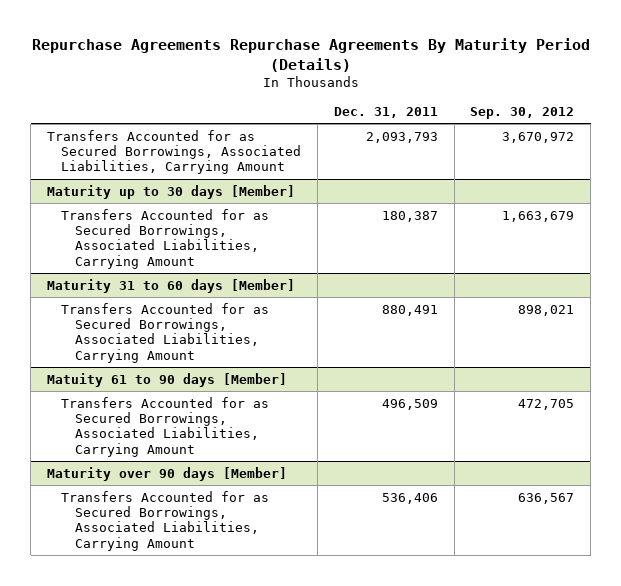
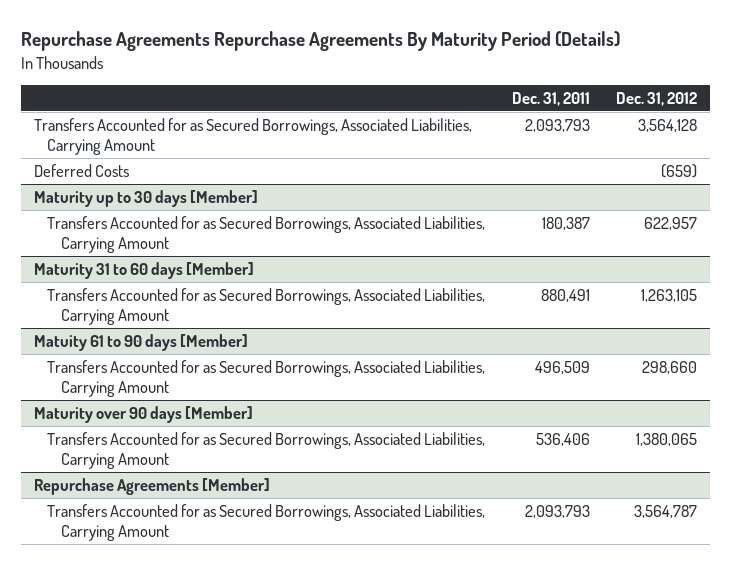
- | Dec. 31, 2011 | Sep. 30, 2012
+ | Dec. 31, 2011 | Dec. 31, 2012
+ Deferred Costs | | (659)
+ Repurchase Agreements [Member]
+ Transfers Accounted for as Secured Borrowings, Associated Liabilities, Carrying Amount | 2,093,793 | 3,564,787

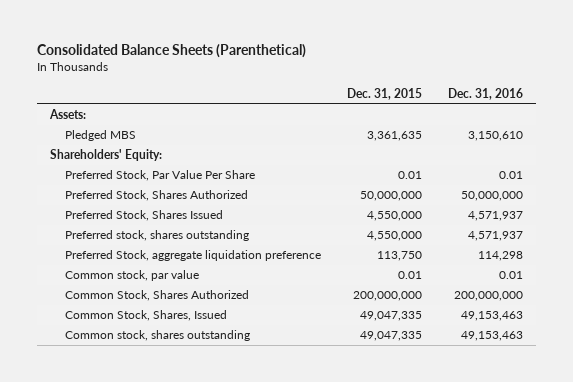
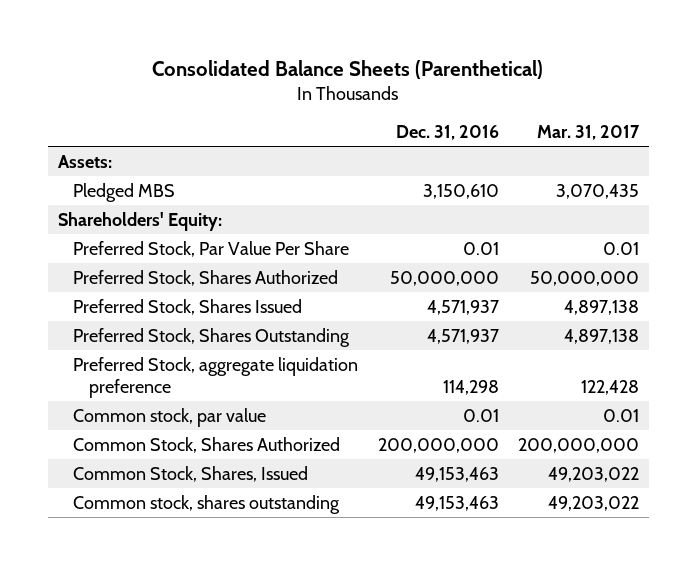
- | Dec. 31, 2015 | Dec. 31, 2016
+ | Dec. 31, 2016 | Mar. 31, 2017
- Preferred stock, shares outstanding | 4,550,000 | 4,571,937
+ Preferred Stock, Shares Outstanding | 4,571,937 | 4,897,138

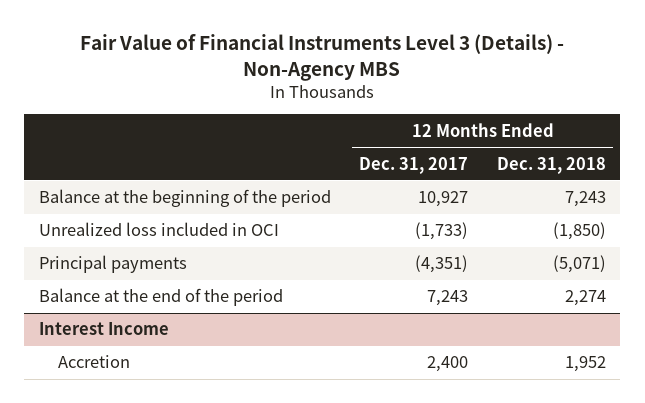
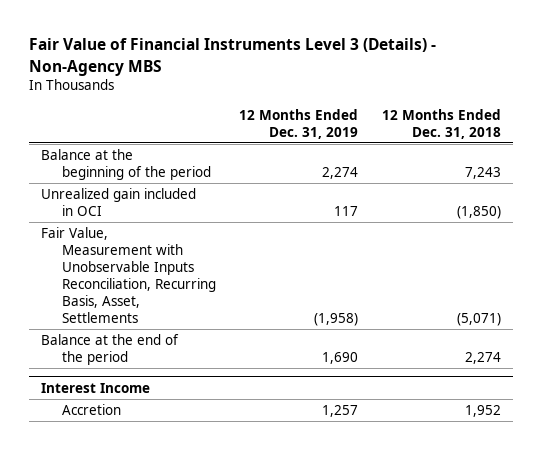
- | 12 Months Ended Dec. 31, 2017 | 12 Months Ended Dec. 31, 2018
+ | 12 Months Ended Dec. 31, 2019 | 12 Months Ended Dec. 31, 2018
- Unrealized loss included in OCI | (1,733) | (1,850)
- Principal payments | (4,351) | (5,071)
+ Unrealized gain included in OCI | 117 | (1,850)
+ Fair Value, Measurement with Unobservable Inputs Reconciliation, Recurring Basis, Asset, Settlements | (1,958) | (5,071)

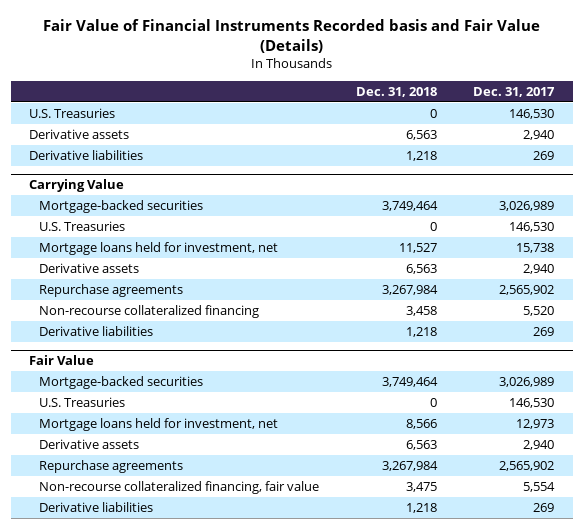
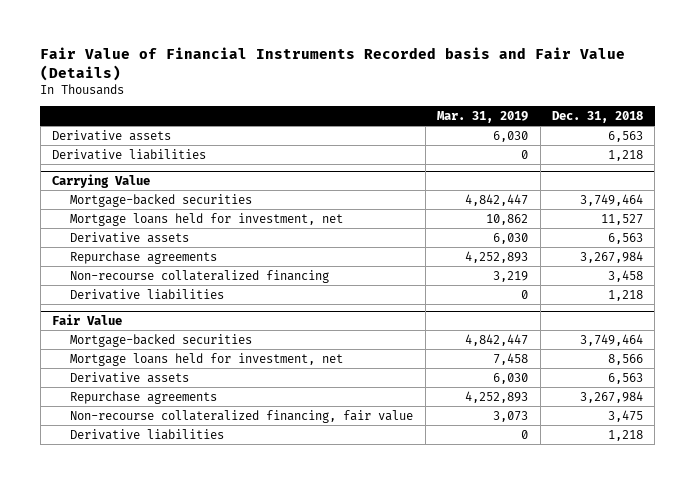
- | Dec. 31, 2018 | Dec. 31, 2017
+ | Mar. 31, 2019 | Dec. 31, 2018
- U.S. Treasuries | 0 | 146,530
@ Carrying Value
- U.S. Treasuries | 0 | 146,530
@ Fair Value
- U.S. Treasuries | 0 | 146,530

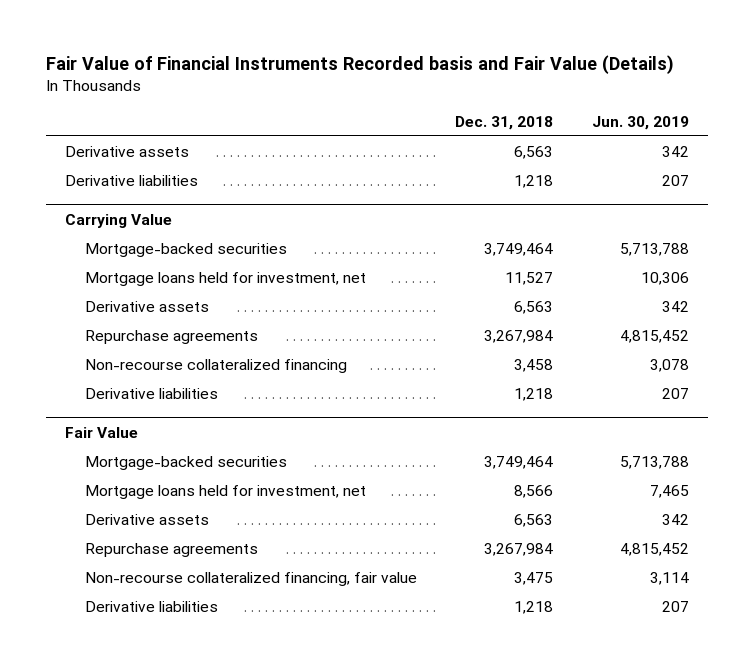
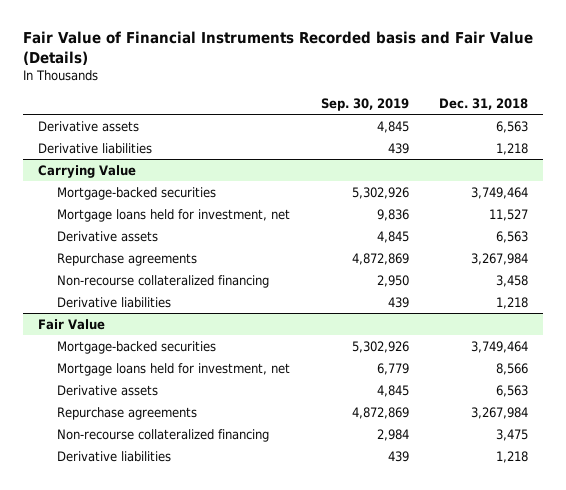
- | Dec. 31, 2018 | Jun. 30, 2019
+ | Sep. 30, 2019 | Dec. 31, 2018
@ Fair Value
- Non-recourse collateralized financing, fair value | 3,475 | 3,114
+ Non-recourse collateralized financing | 2,984 | 3,475

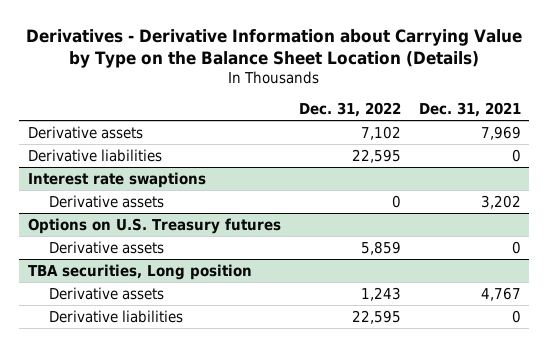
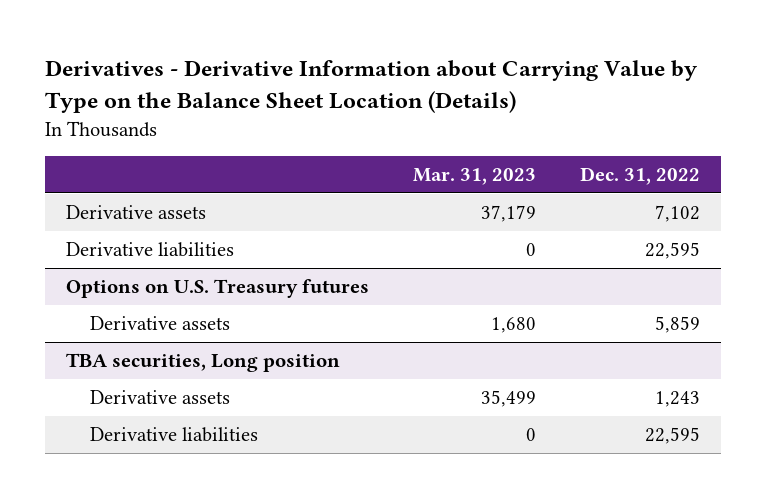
- | Dec. 31, 2022 | Dec. 31, 2021
+ | Mar. 31, 2023 | Dec. 31, 2022
- Interest rate swaptions
- Derivative assets | 0 | 3,202

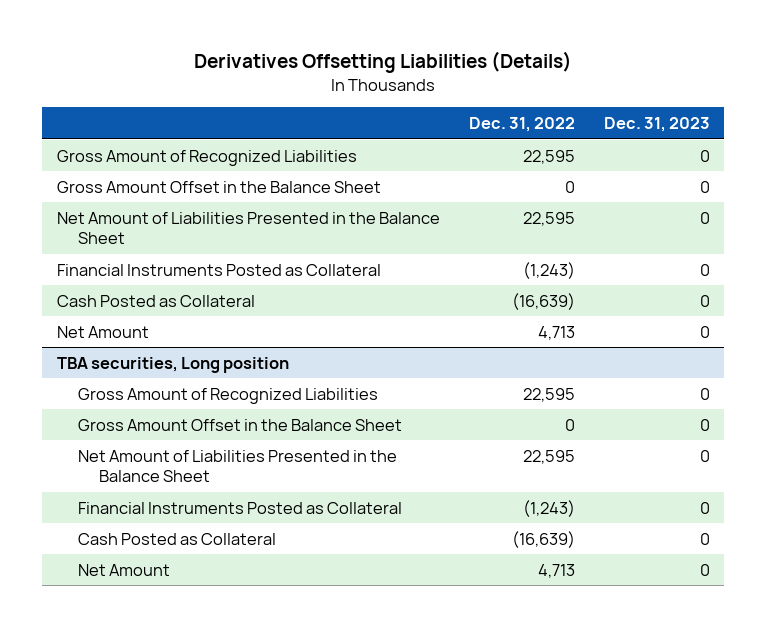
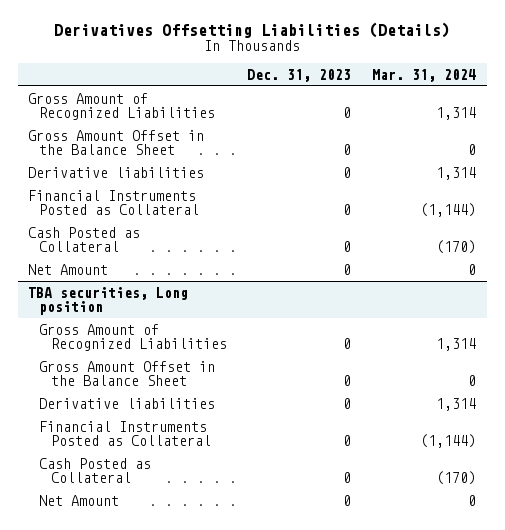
- | Dec. 31, 2022 | Dec. 31, 2023
+ | Dec. 31, 2023 | Mar. 31, 2024
- Net Amount of Liabilities Presented in the Balance Sheet | 22,595 | 0
+ Derivative liabilities | 0 | 1,314
@ TBA securities, Long position
- Net Amount of Liabilities Presented in the Balance Sheet | 22,595 | 0
+ Derivative liabilities | 0 | 1,314

